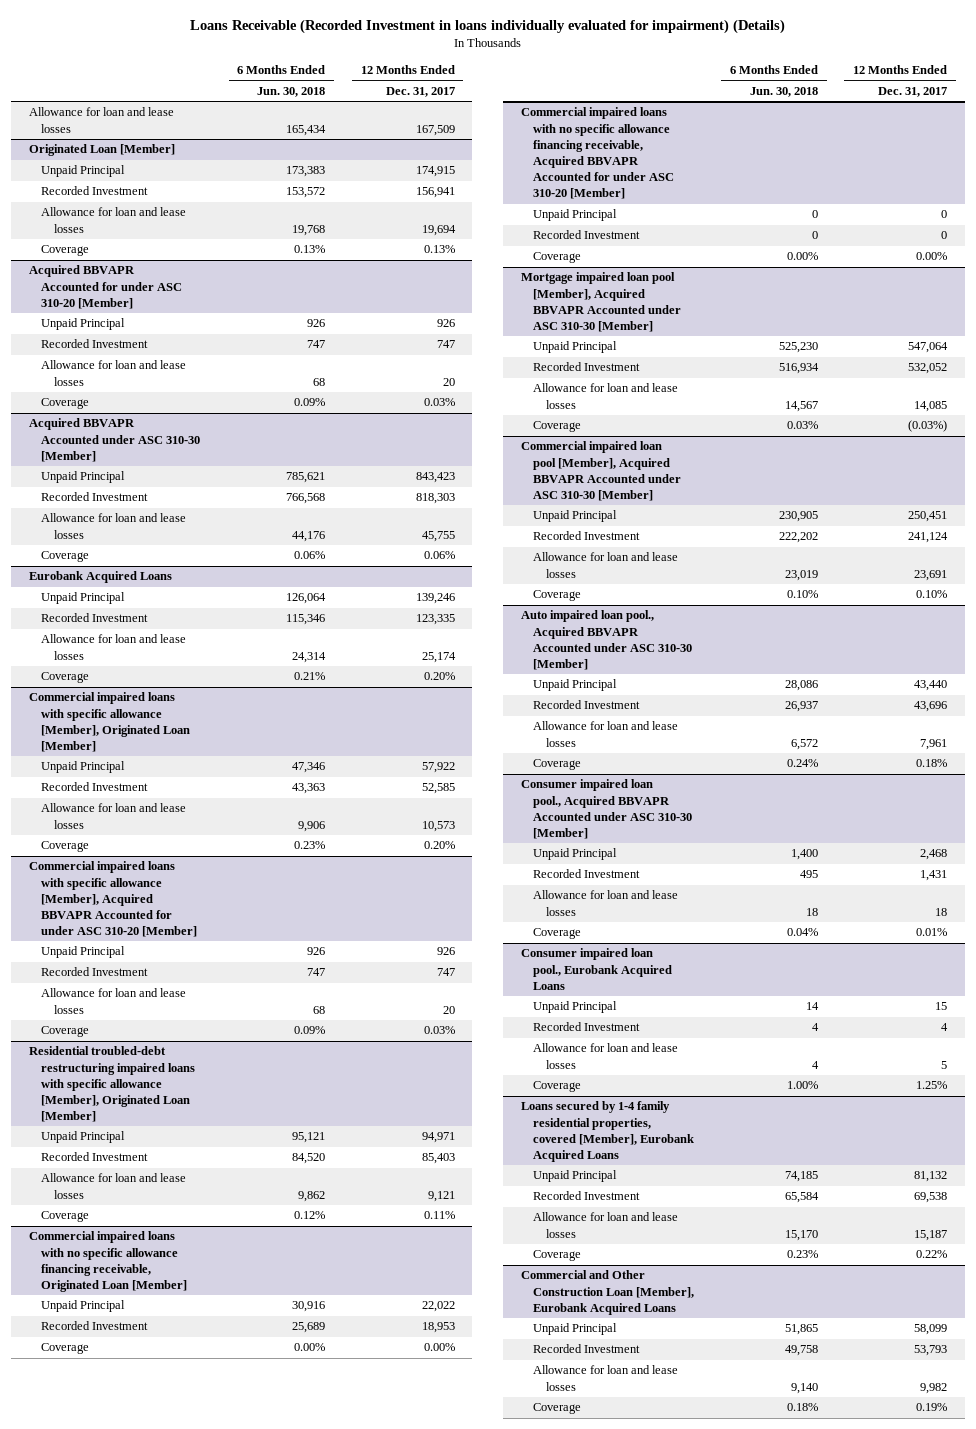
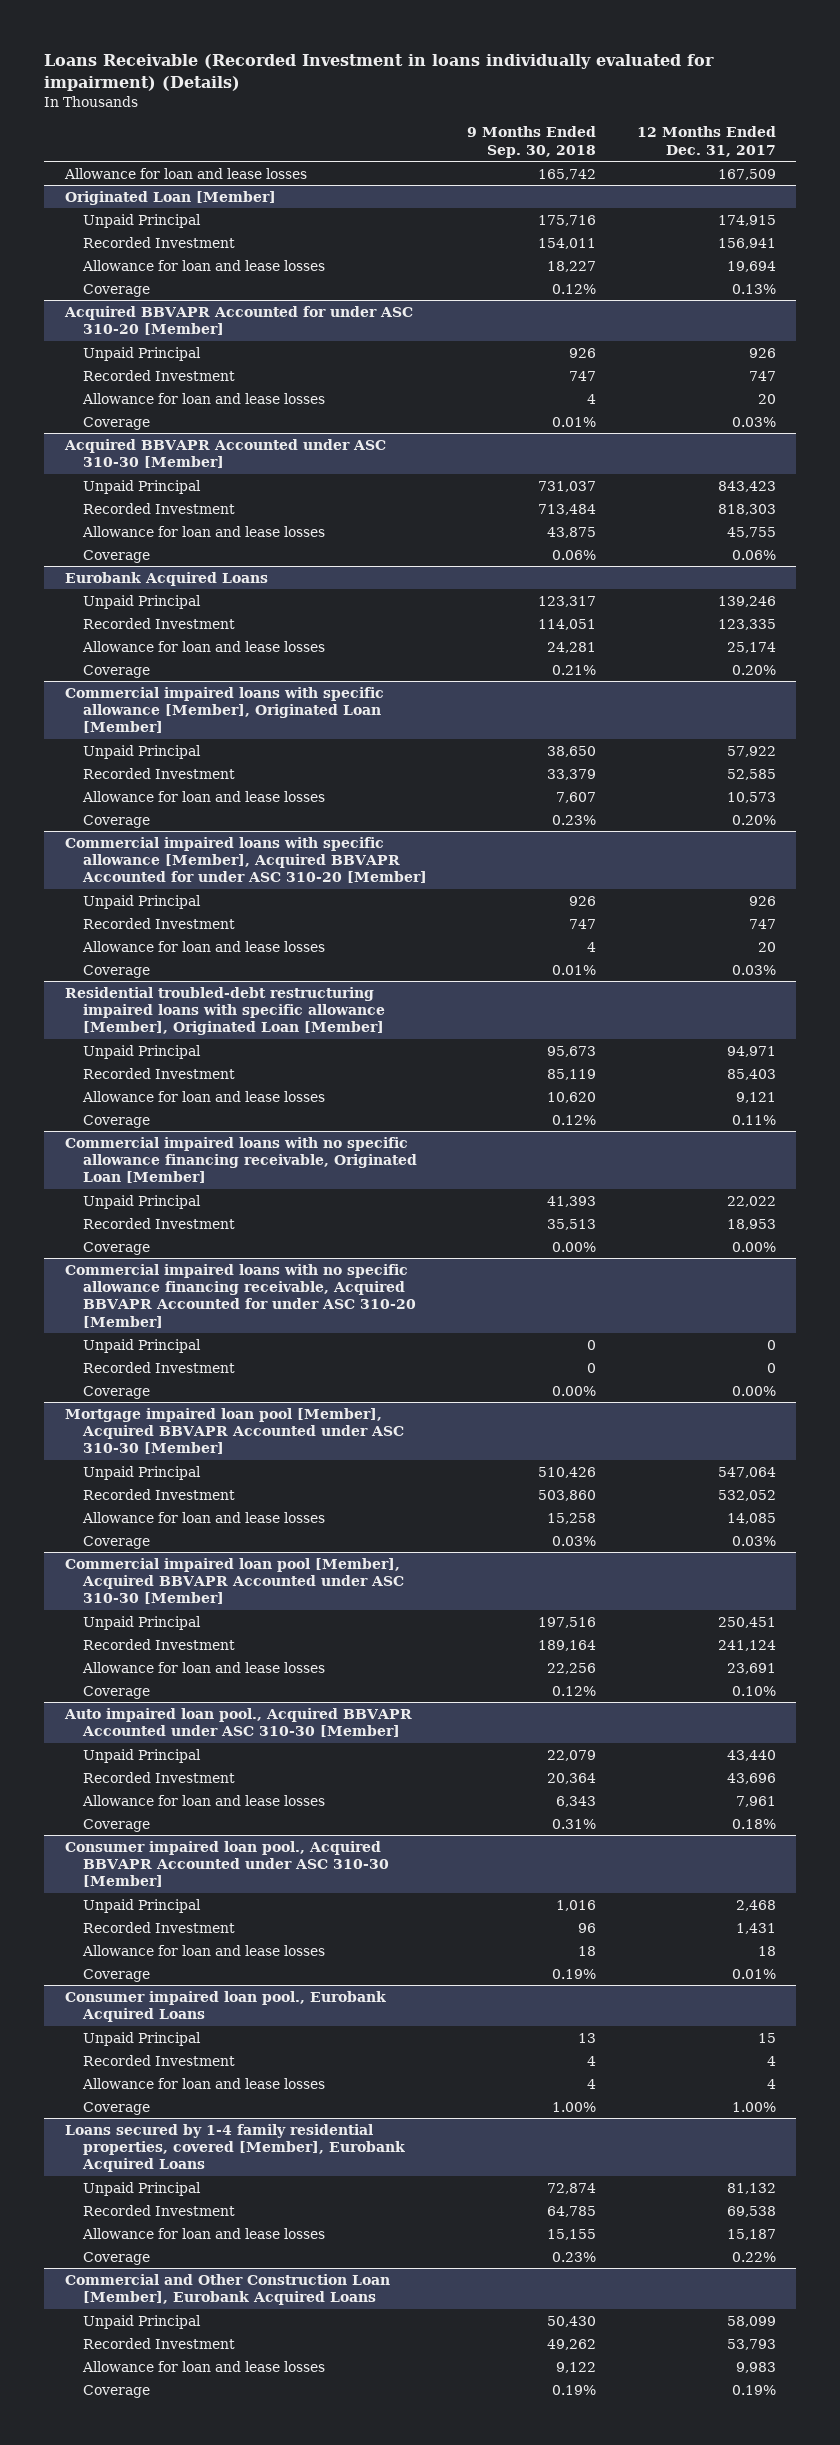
- | 6 Months Ended Jun. 30, 2018 | 12 Months Ended Dec. 31, 2017
+ | 9 Months Ended Sep. 30, 2018 | 12 Months Ended Dec. 31, 2017
@ Mortgage impaired loan pool [Member], Acquired BBVAPR Accounted under ASC 310-30 [Member]
- Coverage | 0.03% | (0.03%)
+ Coverage | 0.03% | 0.03%
@ Consumer impaired loan pool., Eurobank Acquired Loans
- Allowance for loan and lease losses | 4 | 5
- Coverage | 1.00% | 1.25%
+ Allowance for loan and lease losses | 4 | 4
+ Coverage | 1.00% | 1.00%
@ Commercial and Other Construction Loan [Member], Eurobank Acquired Loans
- Allowance for loan and lease losses | 9,140 | 9,982
+ Allowance for loan and lease losses | 9,122 | 9,983

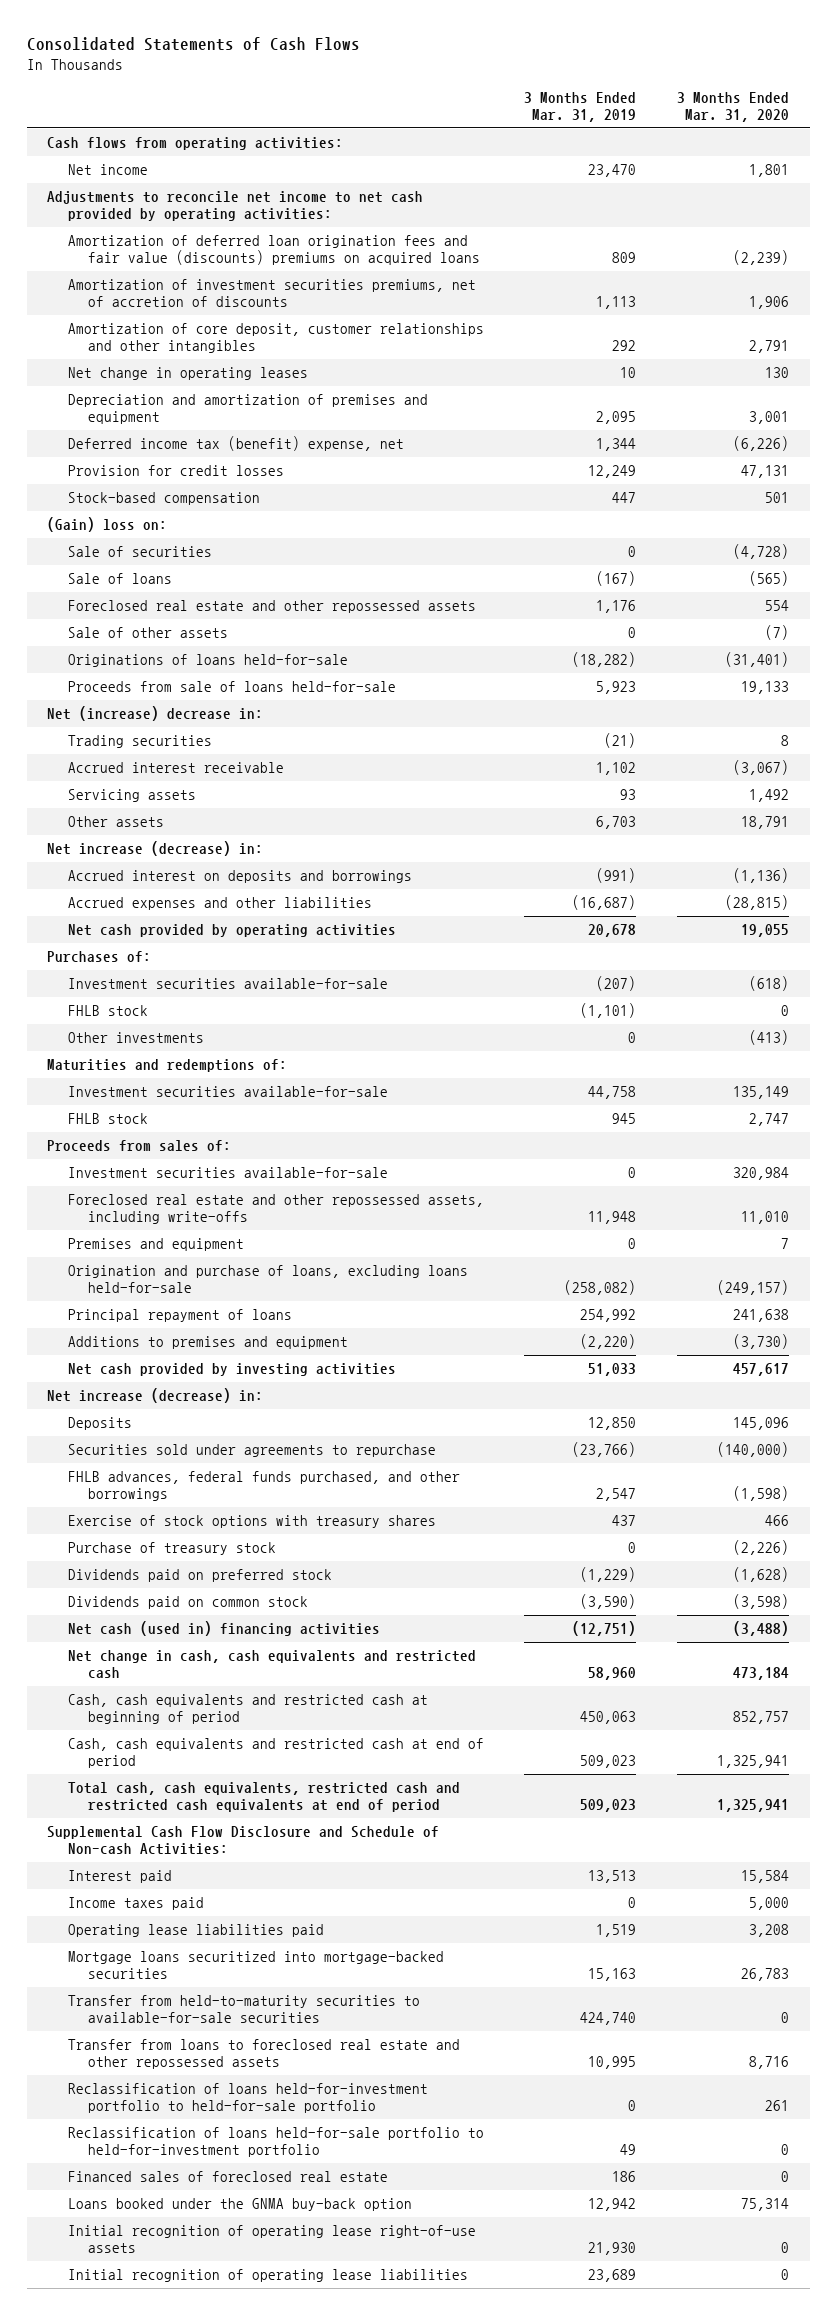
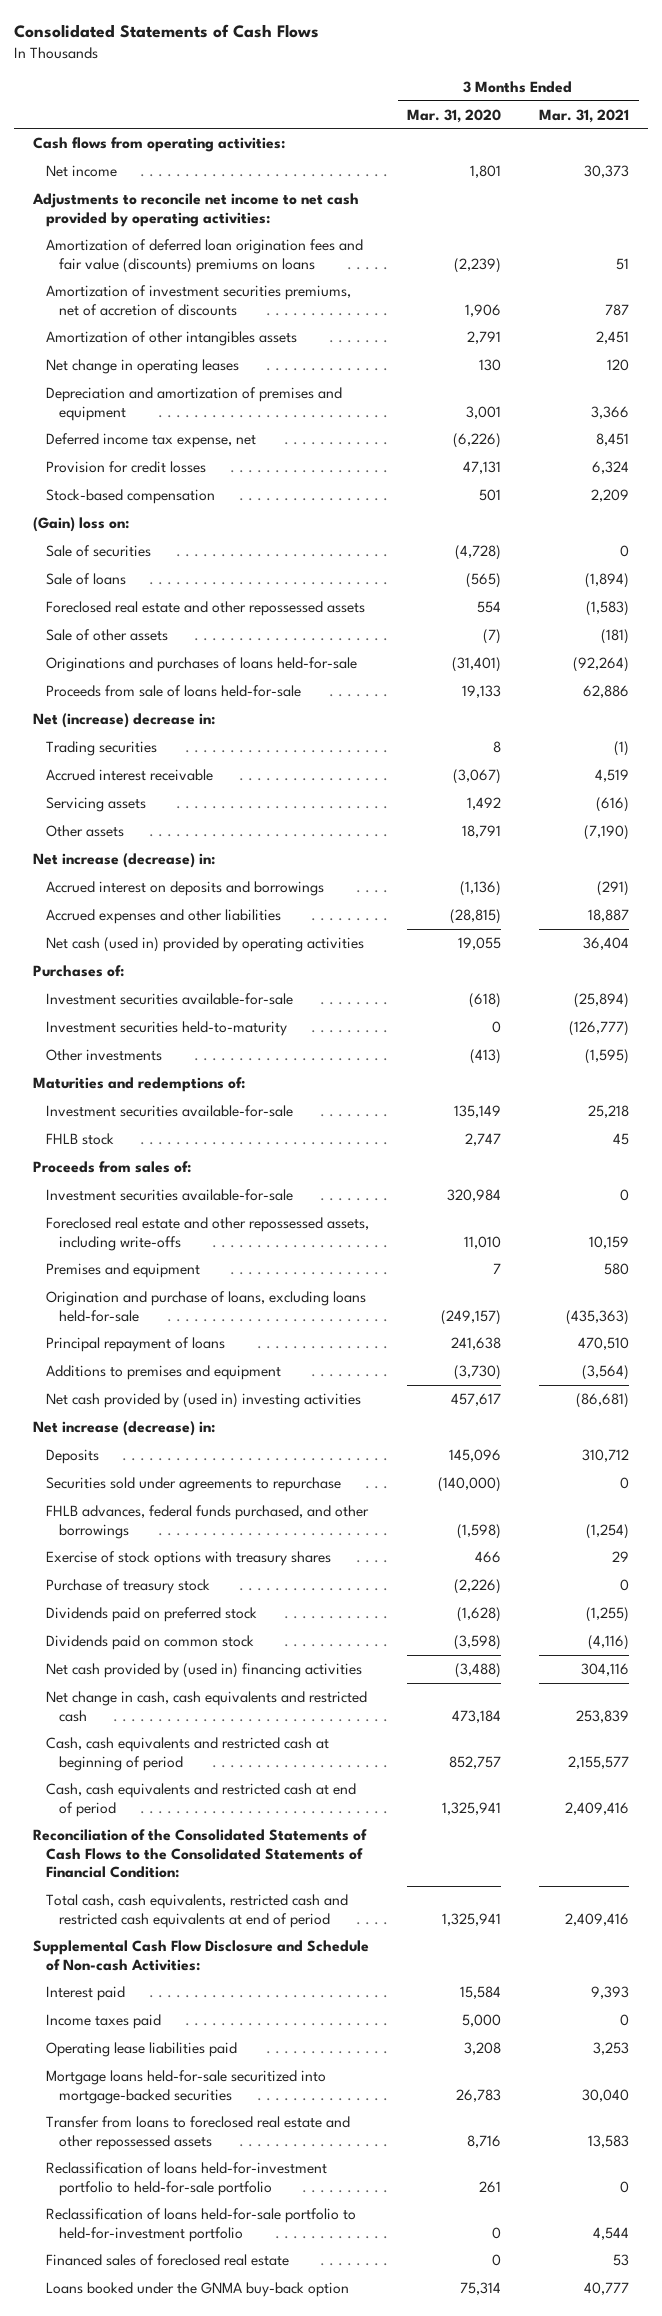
- | 3 Months Ended Mar. 31, 2019 | 3 Months Ended Mar. 31, 2020
+ | 3 Months Ended Mar. 31, 2020 | 3 Months Ended Mar. 31, 2021
- Amortization of deferred loan origination fees and fair value (discounts) premiums on acquired loans | 809 | (2,239)
+ Amortization of deferred loan origination fees and fair value (discounts) premiums on loans | (2,239) | 51
- Amortization of core deposit, customer relationships and other intangibles | 292 | 2,791
+ Amortization of other intangibles assets | 2,791 | 2,451
- Deferred income tax (benefit) expense, net | 1,344 | (6,226)
+ Deferred income tax expense, net | (6,226) | 8,451
- Originations of loans held-for-sale | (18,282) | (31,401)
+ Originations and purchases of loans held-for-sale | (31,401) | (92,264)
- Net cash provided by operating activities | 20,678 | 19,055
+ Net cash (used in) provided by operating activities | 19,055 | 36,404
- FHLB stock | (1,101) | 0
+ Investment securities held-to-maturity | 0 | (126,777)
- Net cash provided by investing activities | 51,033 | 457,617
+ Net cash provided by (used in) investing activities | 457,617 | (86,681)
- Net cash (used in) financing activities | (12,751) | (3,488)
+ Net cash provided by (used in) financing activities | (3,488) | 304,116
+ Reconciliation of the Consolidated Statements of Cash Flows to the Consolidated Statements of Financial Condition:
- Mortgage loans securitized into mortgage-backed securities | 15,163 | 26,783
- Transfer from held-to-maturity securities to available-for-sale securities | 424,740 | 0
+ Mortgage loans held-for-sale securitized into mortgage-backed securities | 26,783 | 30,040
- Initial recognition of operating lease right-of-use assets | 21,930 | 0
- Initial recognition of operating lease liabilities | 23,689 | 0

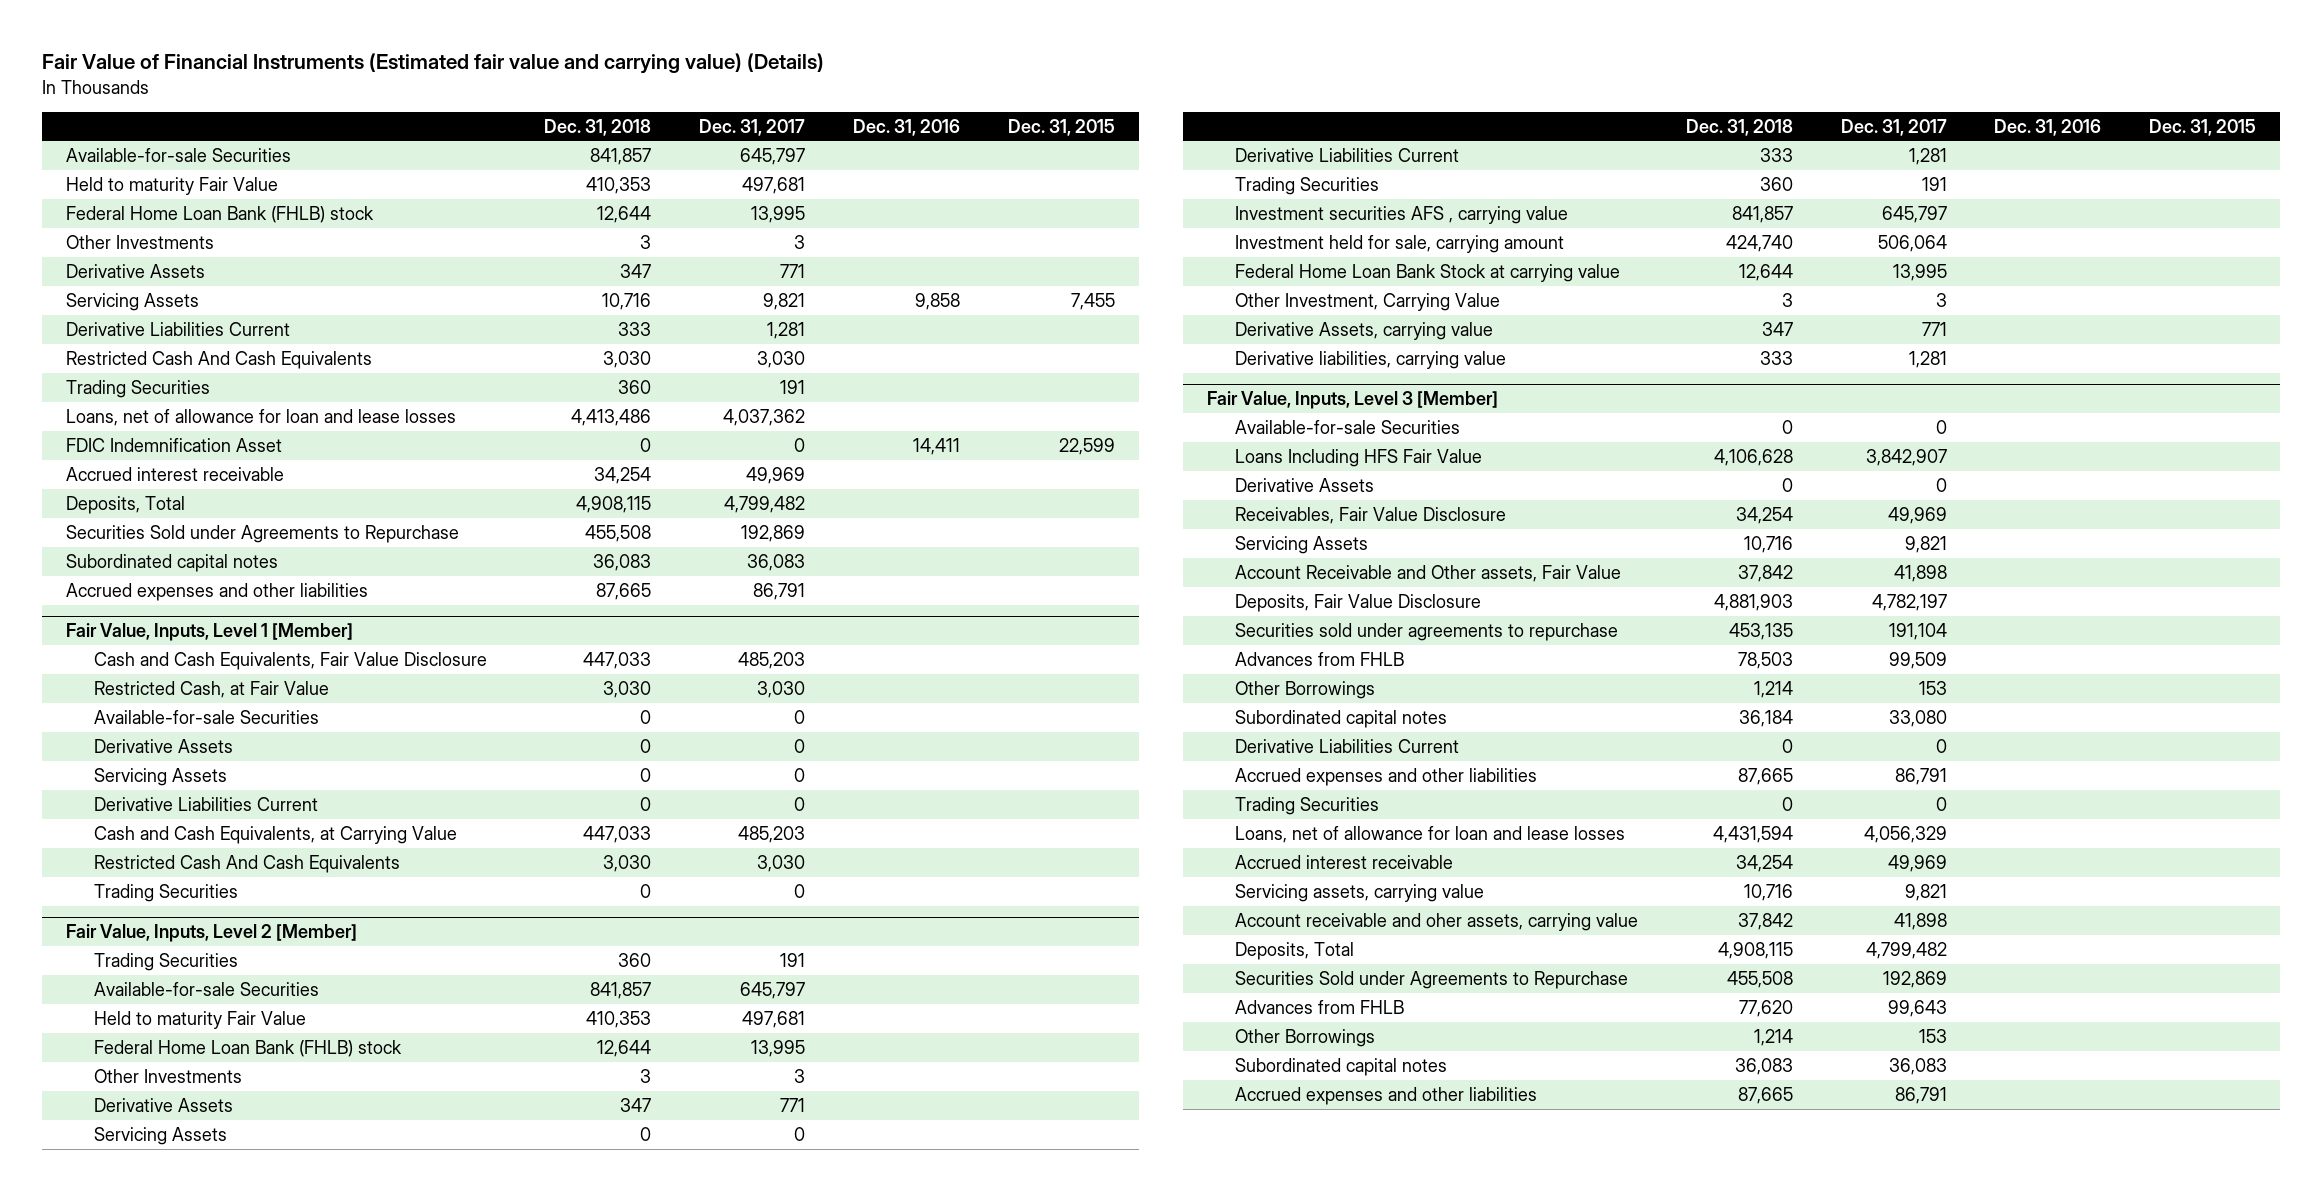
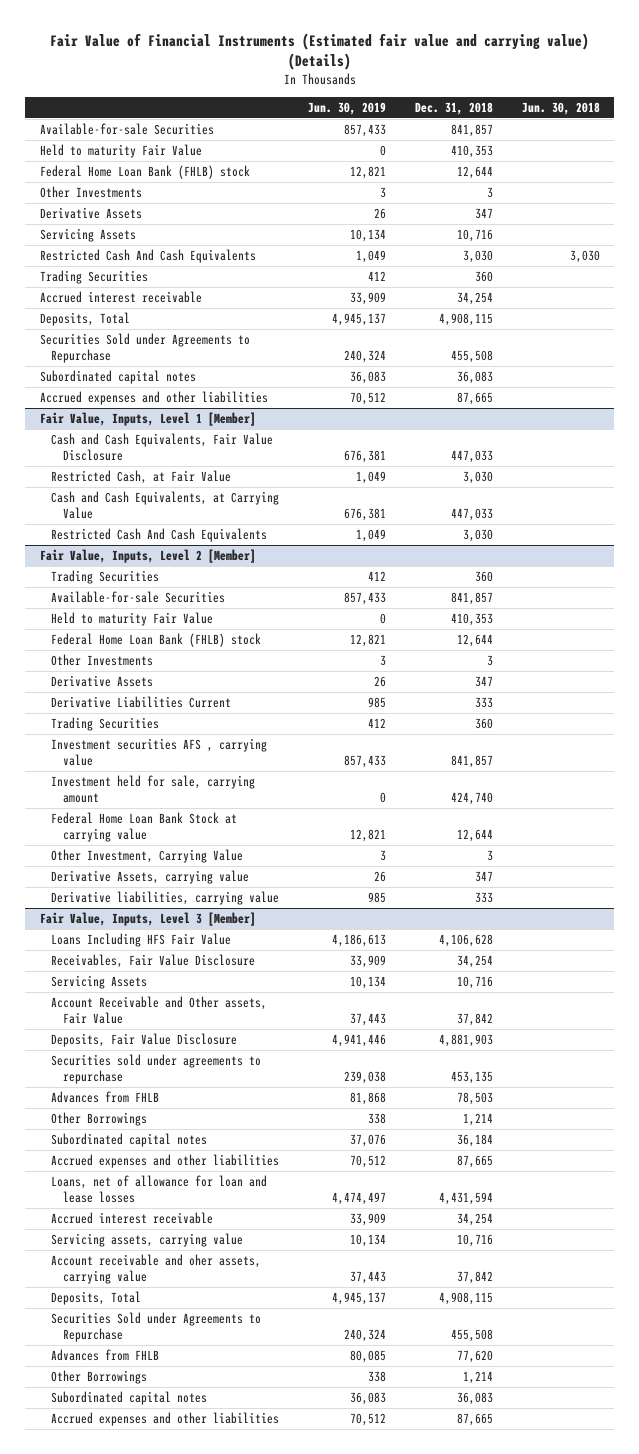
- | Dec. 31, 2018 | Dec. 31, 2017 | Dec. 31, 2016 | Dec. 31, 2015
+ | Jun. 30, 2019 | Dec. 31, 2018 | Jun. 30, 2018
- Derivative Liabilities Current | 333 | 1,281 | |
- Loans, net of allowance for loan and lease losses | 4,413,486 | 4,037,362 | |
- FDIC Indemnification Asset | 0 | 0 | 14,411 | 22,599
@ Fair Value, Inputs, Level 1 [Member]
- Available-for-sale Securities | 0 | 0 | |
- Derivative Assets | 0 | 0 | |
- Servicing Assets | 0 | 0 | |
- Derivative Liabilities Current | 0 | 0 | |
- Trading Securities | 0 | 0 | |
@ Fair Value, Inputs, Level 2 [Member]
- Servicing Assets | 0 | 0 | |
@ Fair Value, Inputs, Level 3 [Member]
- Available-for-sale Securities | 0 | 0 | |
- Derivative Assets | 0 | 0 | |
- Derivative Liabilities Current | 0 | 0 | |
- Trading Securities | 0 | 0 | |

